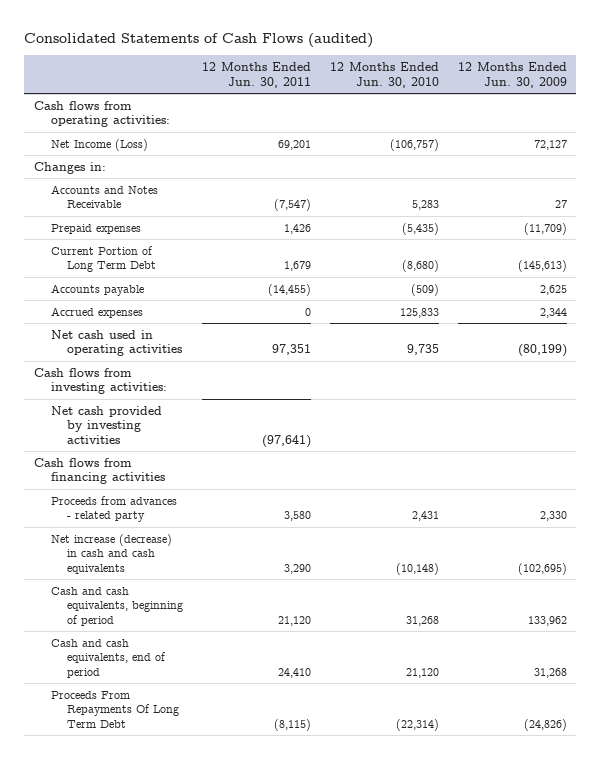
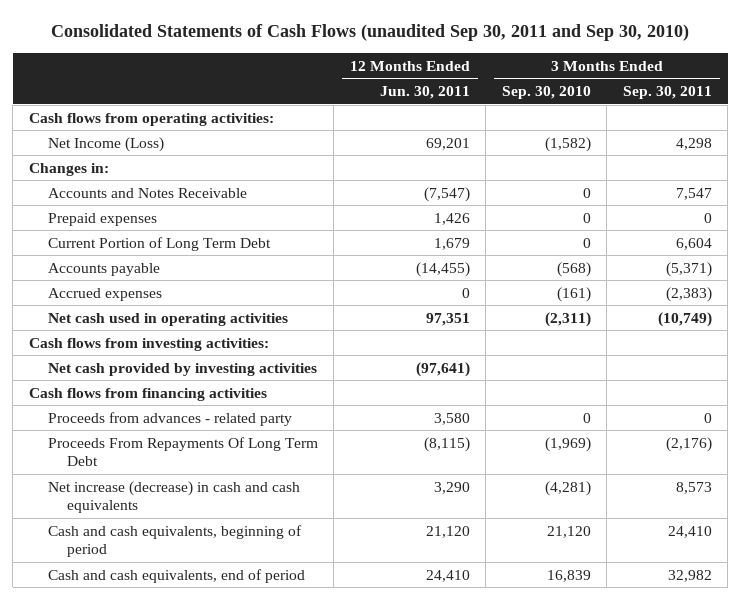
- Consolidated Statements of Cash Flows (audited)
+ Consolidated Statements of Cash Flows (unaudited Sep 30, 2011 and Sep 30, 2010)
- | 12 Months Ended Jun. 30, 2011 | 12 Months Ended Jun. 30, 2010 | 12 Months Ended Jun. 30, 2009
+ | 12 Months Ended Jun. 30, 2011 | 3 Months Ended Sep. 30, 2010 | 3 Months Ended Sep. 30, 2011
moved up: Proceeds From Repayments Of Long Term Debt | (8,115) | (1,969) | (2,176)

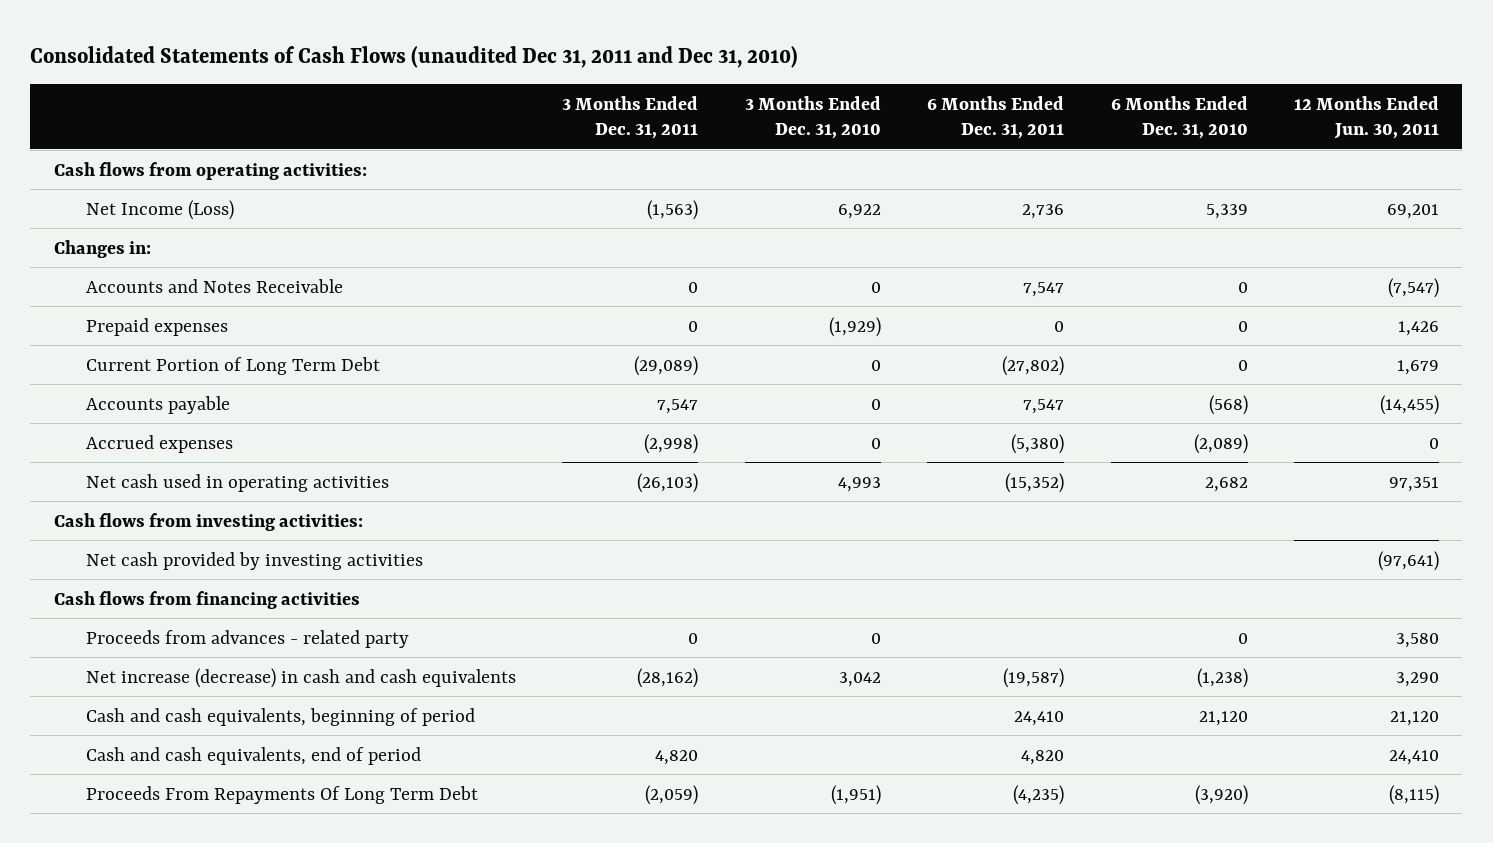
- Consolidated Statements of Cash Flows (unaudited Sep 30, 2011 and Sep 30, 2010)
+ Consolidated Statements of Cash Flows (unaudited Dec 31, 2011 and Dec 31, 2010)
- | 12 Months Ended Jun. 30, 2011 | 3 Months Ended Sep. 30, 2010 | 3 Months Ended Sep. 30, 2011
+ | 3 Months Ended Dec. 31, 2011 | 3 Months Ended Dec. 31, 2010 | 6 Months Ended Dec. 31, 2011 | 6 Months Ended Dec. 31, 2010 | 12 Months Ended Jun. 30, 2011
moved down: Proceeds From Repayments Of Long Term Debt | (2,059) | (1,951) | (4,235) | (3,920) | (8,115)

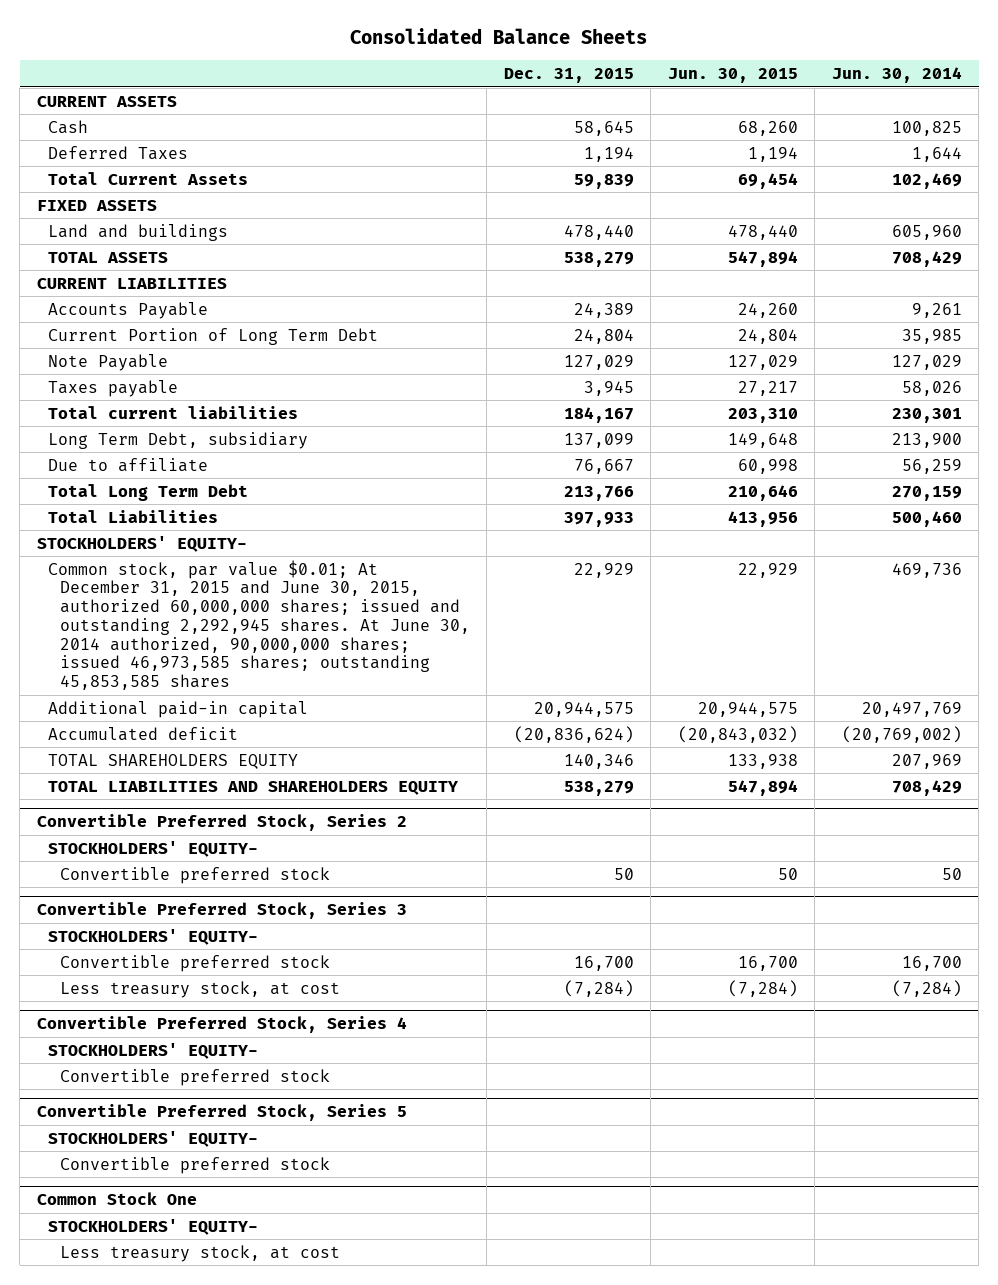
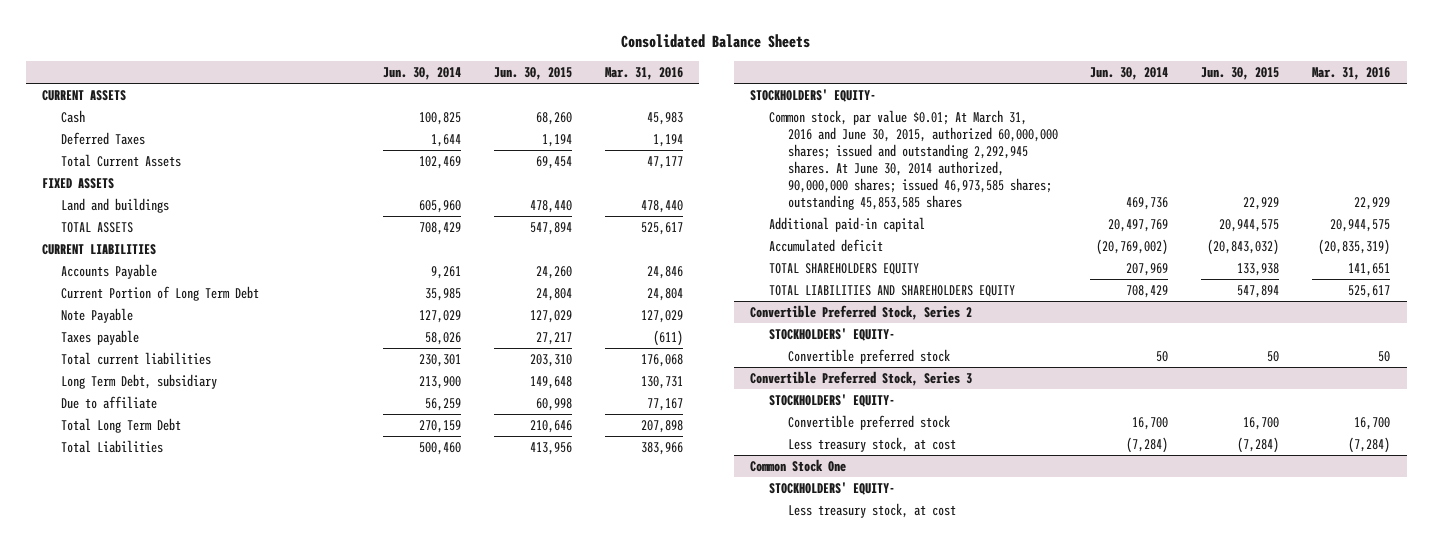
- | Dec. 31, 2015 | Jun. 30, 2015 | Jun. 30, 2014
+ | Jun. 30, 2014 | Jun. 30, 2015 | Mar. 31, 2016
- Common stock, par value $0.01; At December 31, 2015 and June 30, 2015, authorized 60,000,000 shares; issued and outstanding 2,292,945 shares. At June 30, 2014 authorized, 90,000,000 shares; issued 46,973,585 shares; outstanding 45,853,585 shares | 22,929 | 22,929 | 469,736
+ Common stock, par value $0.01; At March 31, 2016 and June 30, 2015, authorized 60,000,000 shares; issued and outstanding 2,292,945 shares. At June 30, 2014 authorized, 90,000,000 shares; issued 46,973,585 shares; outstanding 45,853,585 shares | 469,736 | 22,929 | 22,929
- Convertible Preferred Stock, Series 4
- STOCKHOLDERS' EQUITY-
- Convertible preferred stock
- Convertible Preferred Stock, Series 5
- STOCKHOLDERS' EQUITY-
- Convertible preferred stock

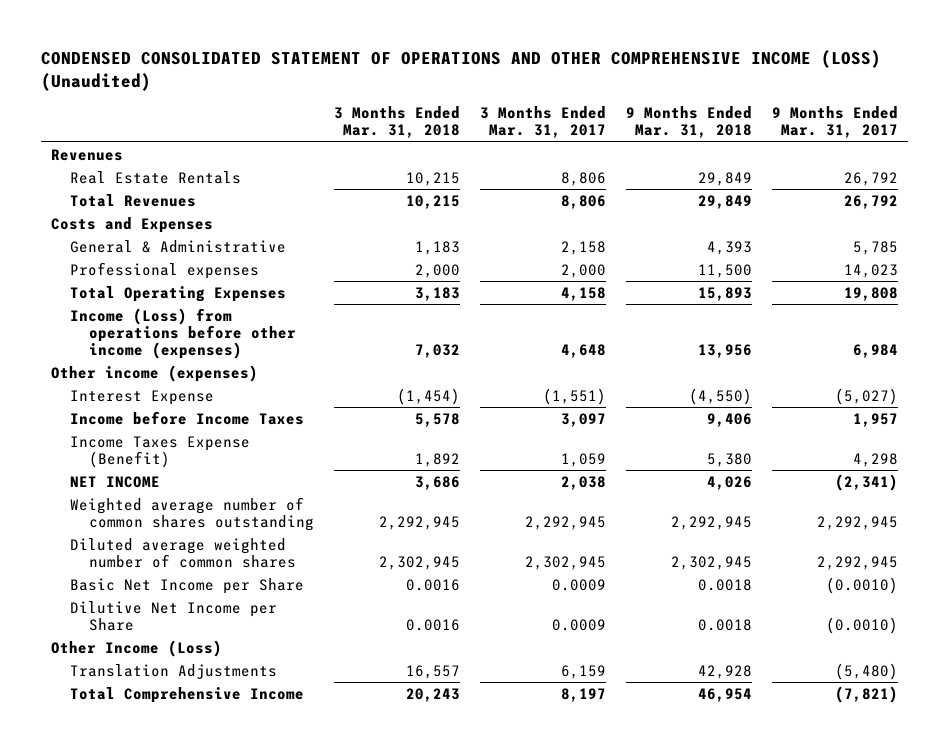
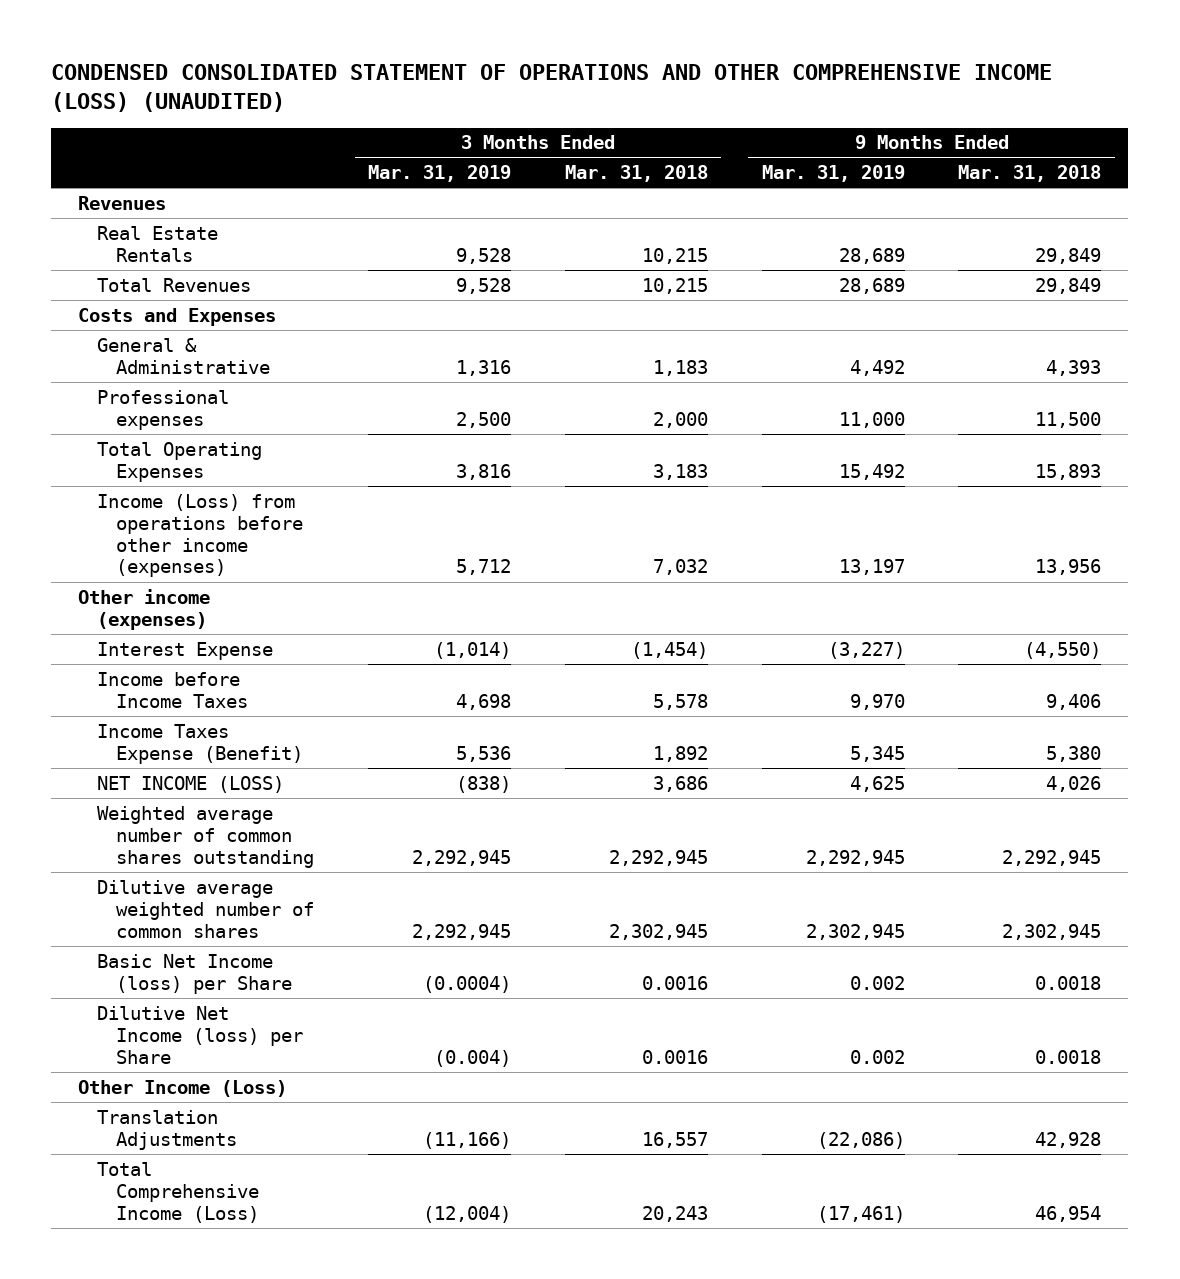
- CONDENSED CONSOLIDATED STATEMENT OF OPERATIONS AND OTHER COMPREHENSIVE INCOME (LOSS) (Unaudited)
+ CONDENSED CONSOLIDATED STATEMENT OF OPERATIONS AND OTHER COMPREHENSIVE INCOME (LOSS) (UNAUDITED)
- | 3 Months Ended Mar. 31, 2018 | 3 Months Ended Mar. 31, 2017 | 9 Months Ended Mar. 31, 2018 | 9 Months Ended Mar. 31, 2017
+ | 3 Months Ended Mar. 31, 2019 | 3 Months Ended Mar. 31, 2018 | 9 Months Ended Mar. 31, 2019 | 9 Months Ended Mar. 31, 2018
- NET INCOME | 3,686 | 2,038 | 4,026 | (2,341)
+ NET INCOME (LOSS) | (838) | 3,686 | 4,625 | 4,026
- Diluted average weighted number of common shares | 2,302,945 | 2,302,945 | 2,302,945 | 2,292,945
- Basic Net Income per Share | 0.0016 | 0.0009 | 0.0018 | (0.0010)
- Dilutive Net Income per Share | 0.0016 | 0.0009 | 0.0018 | (0.0010)
+ Dilutive average weighted number of common shares | 2,292,945 | 2,302,945 | 2,302,945 | 2,302,945
+ Basic Net Income (loss) per Share | (0.0004) | 0.0016 | 0.002 | 0.0018
+ Dilutive Net Income (loss) per Share | (0.004) | 0.0016 | 0.002 | 0.0018
- Total Comprehensive Income | 20,243 | 8,197 | 46,954 | (7,821)
+ Total Comprehensive Income (Loss) | (12,004) | 20,243 | (17,461) | 46,954

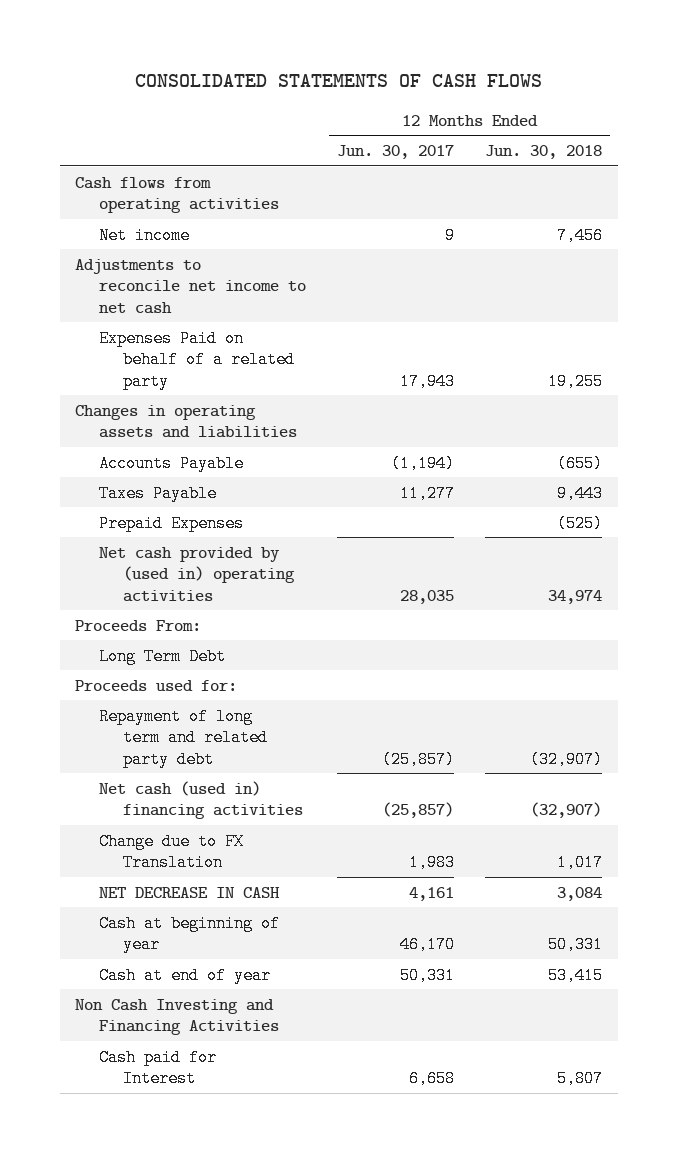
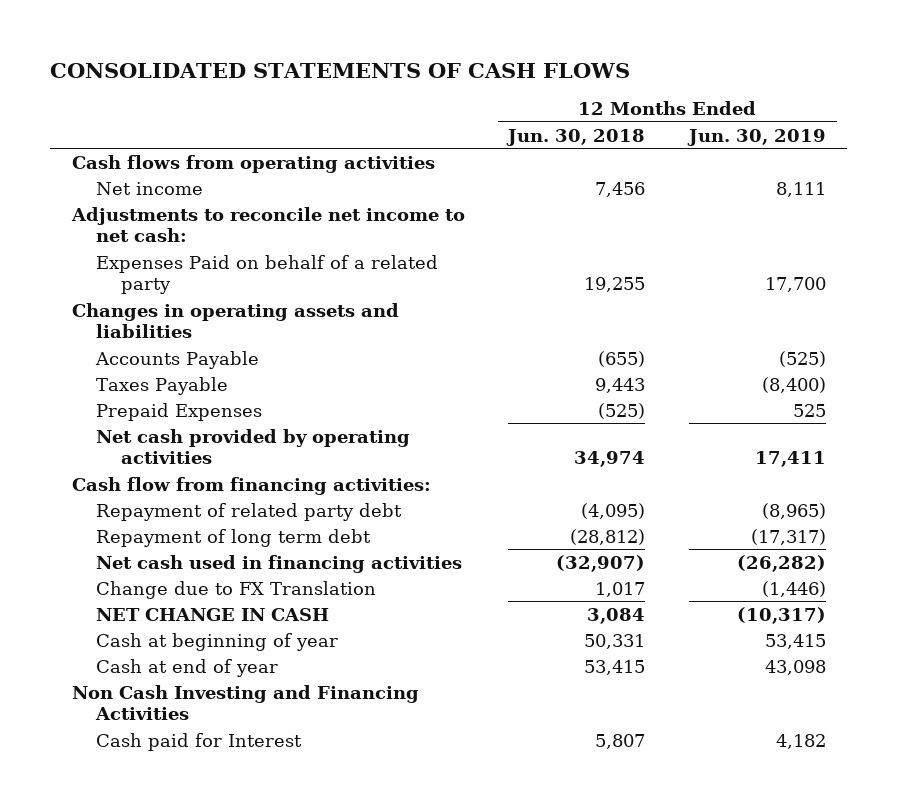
- | 12 Months Ended Jun. 30, 2017 | 12 Months Ended Jun. 30, 2018
+ | 12 Months Ended Jun. 30, 2018 | 12 Months Ended Jun. 30, 2019
- Adjustments to reconcile net income to net cash
+ Adjustments to reconcile net income to net cash:
- Net cash provided by (used in) operating activities | 28,035 | 34,974
- Proceeds From:
- Long Term Debt
- Proceeds used for:
- Repayment of long term and related party debt | (25,857) | (32,907)
- Net cash (used in) financing activities | (25,857) | (32,907)
+ Net cash provided by operating activities | 34,974 | 17,411
+ Cash flow from financing activities:
+ Repayment of related party debt | (4,095) | (8,965)
+ Repayment of long term debt | (28,812) | (17,317)
+ Net cash used in financing activities | (32,907) | (26,282)
- NET DECREASE IN CASH | 4,161 | 3,084
+ NET CHANGE IN CASH | 3,084 | (10,317)

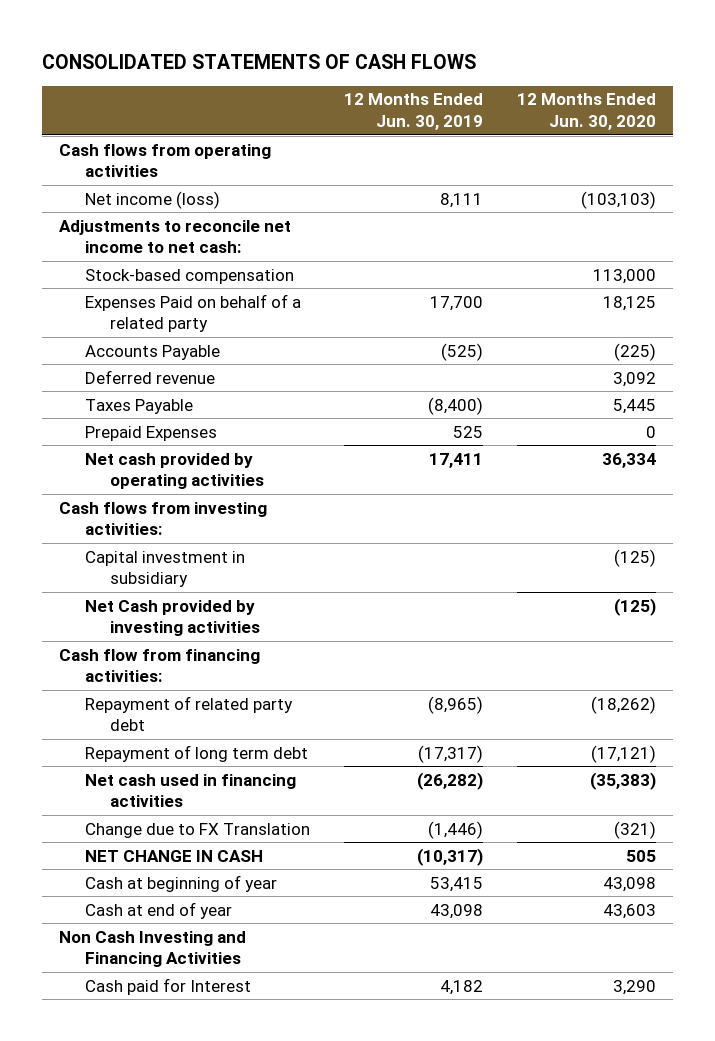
- | 12 Months Ended Jun. 30, 2018 | 12 Months Ended Jun. 30, 2019
+ | 12 Months Ended Jun. 30, 2019 | 12 Months Ended Jun. 30, 2020
- Net income | 7,456 | 8,111
+ Net income (loss) | 8,111 | (103,103)
+ Stock-based compensation | | 113,000
- Changes in operating assets and liabilities
+ Deferred revenue | | 3,092
+ Cash flows from investing activities:
+ Capital investment in subsidiary | | (125)
+ Net Cash provided by investing activities | | (125)

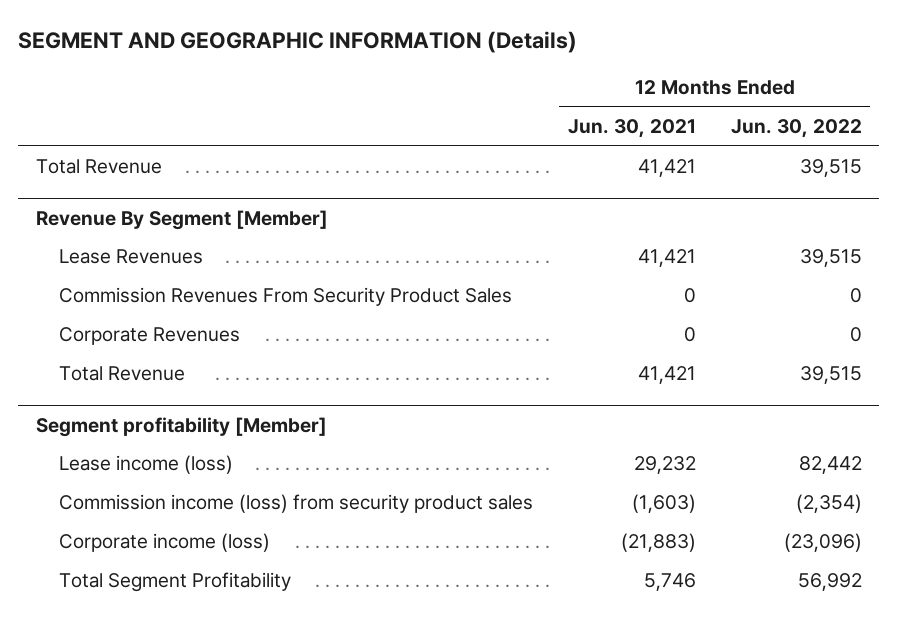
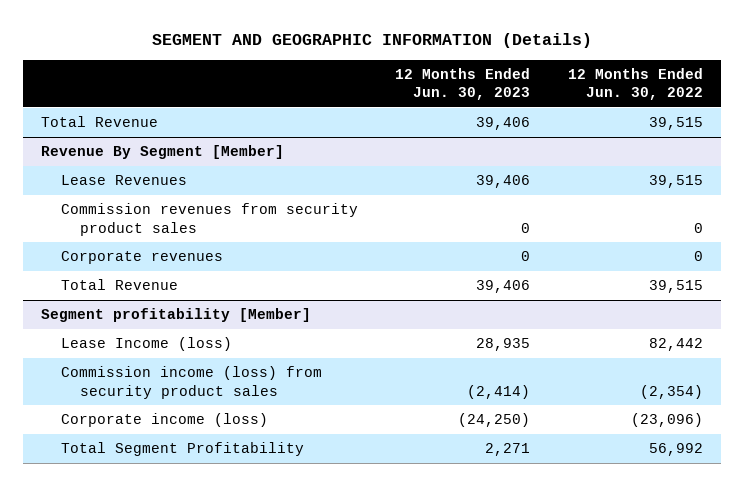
- | 12 Months Ended Jun. 30, 2021 | 12 Months Ended Jun. 30, 2022
+ | 12 Months Ended Jun. 30, 2023 | 12 Months Ended Jun. 30, 2022
@ Revenue By Segment [Member]
- Commission Revenues From Security Product Sales | 0 | 0
- Corporate Revenues | 0 | 0
+ Commission revenues from security product sales | 0 | 0
+ Corporate revenues | 0 | 0
@ Segment profitability [Member]
- Lease income (loss) | 29,232 | 82,442
+ Lease Income (loss) | 28,935 | 82,442

